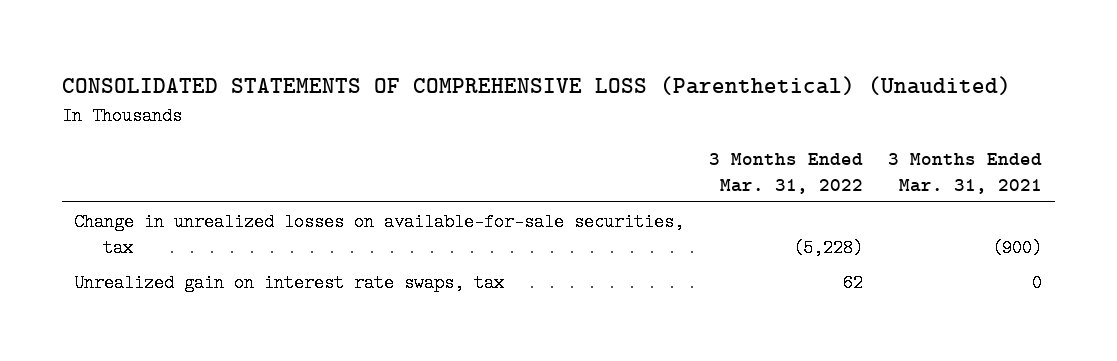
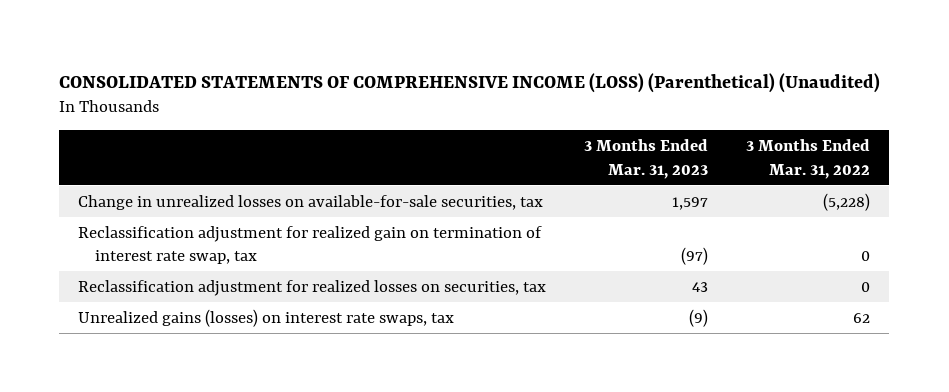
- CONSOLIDATED STATEMENTS OF COMPREHENSIVE LOSS (Parenthetical) (Unaudited)
+ CONSOLIDATED STATEMENTS OF COMPREHENSIVE INCOME (LOSS) (Parenthetical) (Unaudited)
- | 3 Months Ended Mar. 31, 2022 | 3 Months Ended Mar. 31, 2021
+ | 3 Months Ended Mar. 31, 2023 | 3 Months Ended Mar. 31, 2022
- Unrealized gain on interest rate swaps, tax | 62 | 0
+ Reclassification adjustment for realized gain on termination of interest rate swap, tax | (97) | 0
+ Reclassification adjustment for realized losses on securities, tax | 43 | 0
+ Unrealized gains (losses) on interest rate swaps, tax | (9) | 62

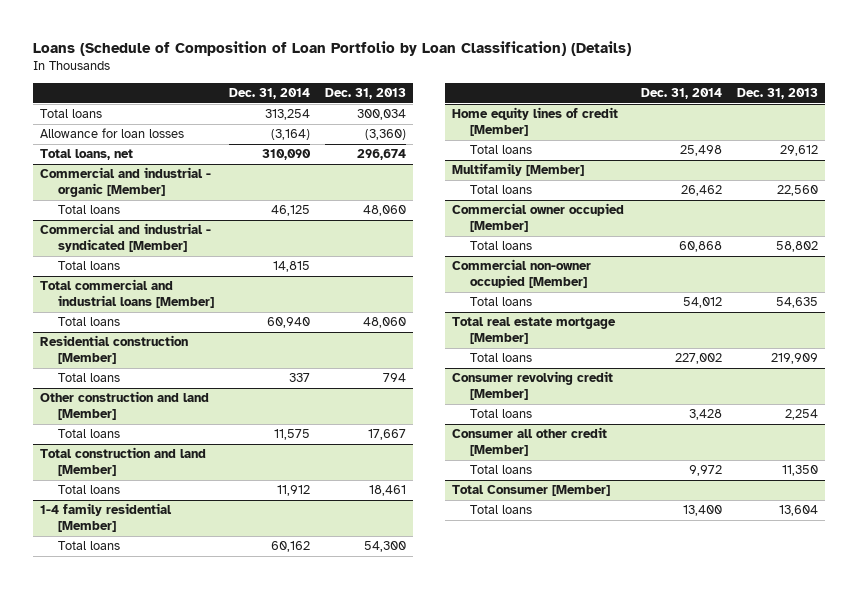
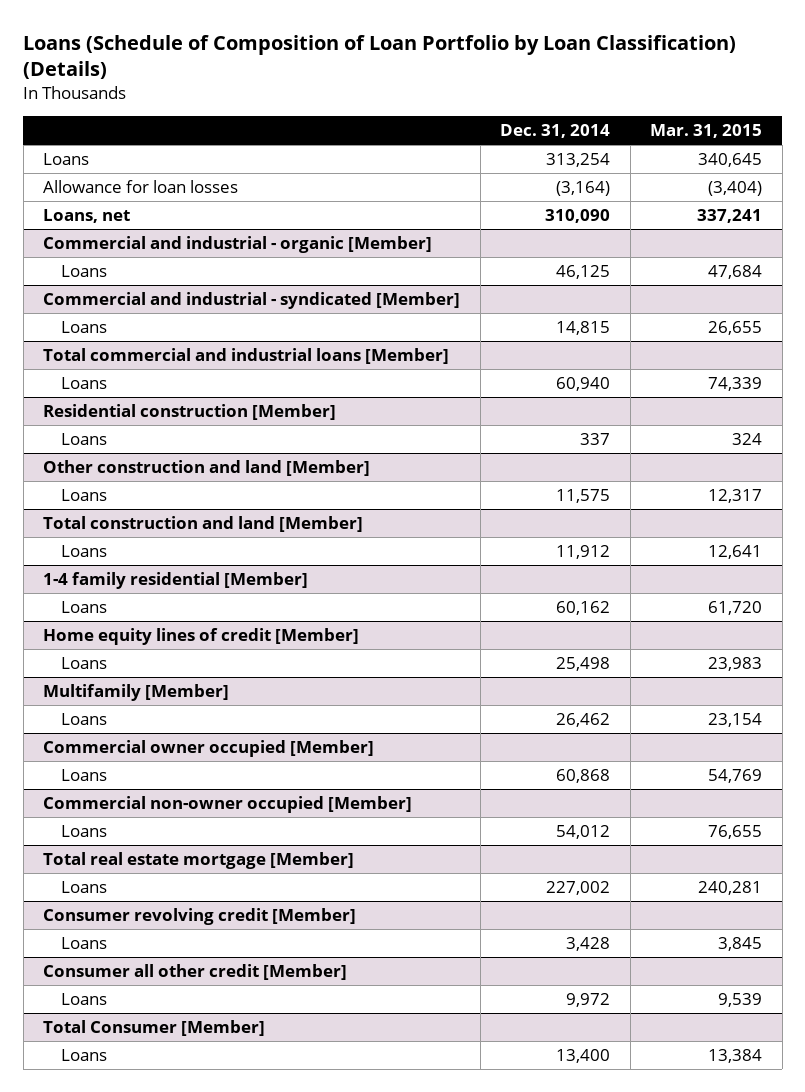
- | Dec. 31, 2014 | Dec. 31, 2013
+ | Dec. 31, 2014 | Mar. 31, 2015
- Total loans | 313,254 | 300,034
+ Loans | 313,254 | 340,645
- Total loans, net | 310,090 | 296,674
+ Loans, net | 310,090 | 337,241
@ Commercial and industrial - organic [Member]
- Total loans | 46,125 | 48,060
+ Loans | 46,125 | 47,684
@ Commercial and industrial - syndicated [Member]
- Total loans | 14,815 |
+ Loans | 14,815 | 26,655
@ Total commercial and industrial loans [Member]
- Total loans | 60,940 | 48,060
+ Loans | 60,940 | 74,339
@ Residential construction [Member]
- Total loans | 337 | 794
+ Loans | 337 | 324
@ Other construction and land [Member]
- Total loans | 11,575 | 17,667
+ Loans | 11,575 | 12,317
@ Total construction and land [Member]
- Total loans | 11,912 | 18,461
+ Loans | 11,912 | 12,641
@ 1-4 family residential [Member]
- Total loans | 60,162 | 54,300
+ Loans | 60,162 | 61,720
@ Home equity lines of credit [Member]
- Total loans | 25,498 | 29,612
+ Loans | 25,498 | 23,983
@ Multifamily [Member]
- Total loans | 26,462 | 22,560
+ Loans | 26,462 | 23,154
@ Commercial owner occupied [Member]
- Total loans | 60,868 | 58,802
+ Loans | 60,868 | 54,769
@ Commercial non-owner occupied [Member]
- Total loans | 54,012 | 54,635
+ Loans | 54,012 | 76,655
@ Total real estate mortgage [Member]
- Total loans | 227,002 | 219,909
+ Loans | 227,002 | 240,281
@ Consumer revolving credit [Member]
- Total loans | 3,428 | 2,254
+ Loans | 3,428 | 3,845
@ Consumer all other credit [Member]
- Total loans | 9,972 | 11,350
+ Loans | 9,972 | 9,539
@ Total Consumer [Member]
- Total loans | 13,400 | 13,604
+ Loans | 13,400 | 13,384

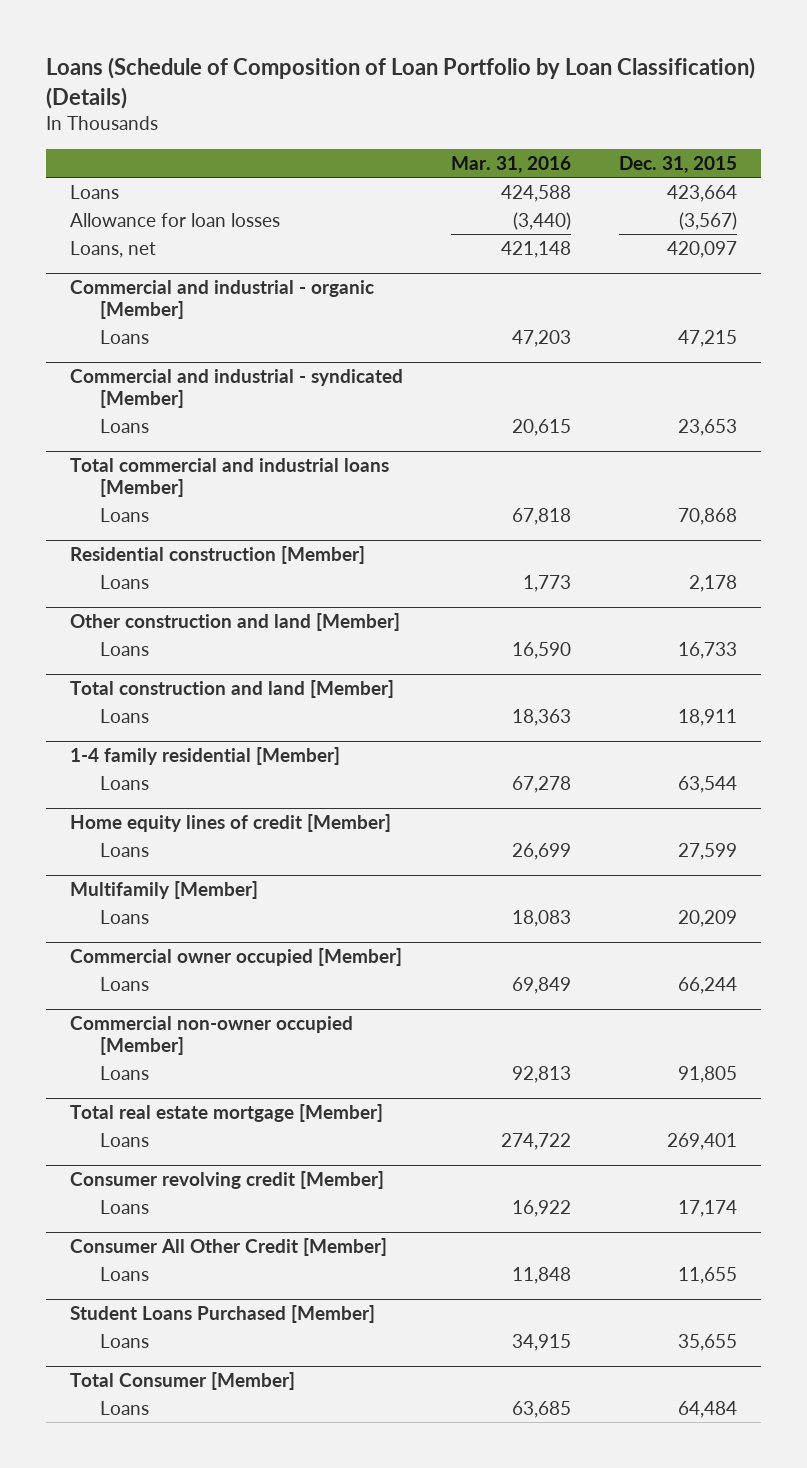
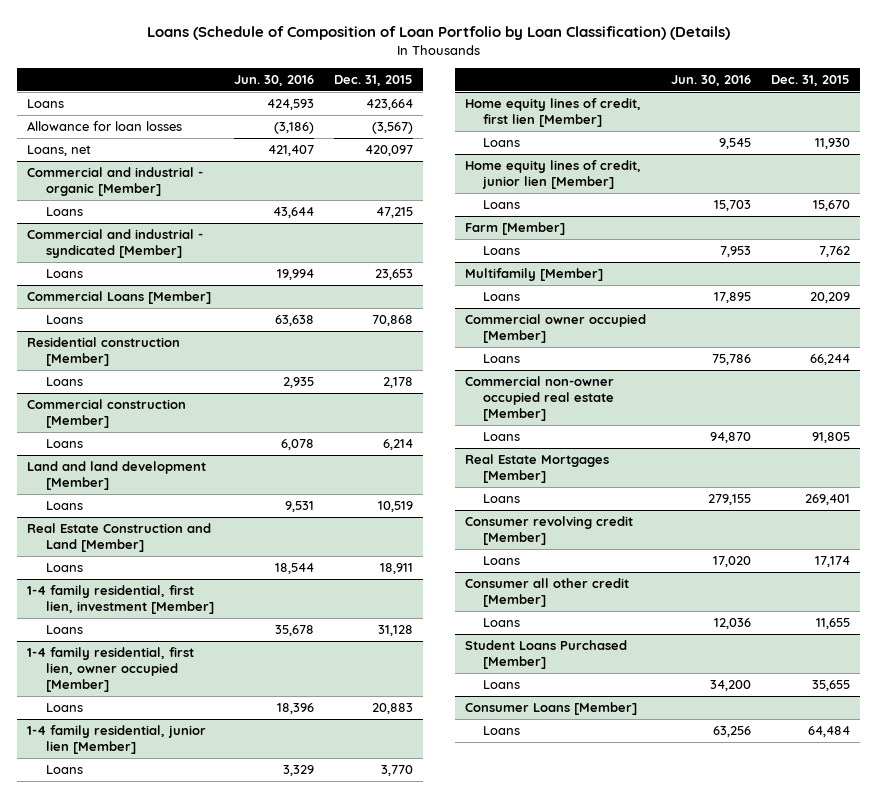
- | Mar. 31, 2016 | Dec. 31, 2015
+ | Jun. 30, 2016 | Dec. 31, 2015
- Total commercial and industrial loans [Member]
+ Commercial Loans [Member]
- Other construction and land [Member]
- Loans | 16,590 | 16,733
- Total construction and land [Member]
+ Commercial construction [Member]
+ Loans | 6,078 | 6,214
+ Land and land development [Member]
+ Loans | 9,531 | 10,519
+ Real Estate Construction and Land [Member]
- 1-4 family residential [Member]
- Loans | 67,278 | 63,544
- Home equity lines of credit [Member]
- Loans | 26,699 | 27,599
+ 1-4 family residential, first lien, investment [Member]
+ Loans | 35,678 | 31,128
+ 1-4 family residential, first lien, owner occupied [Member]
+ Loans | 18,396 | 20,883
+ 1-4 family residential, junior lien [Member]
+ Loans | 3,329 | 3,770
+ Home equity lines of credit, first lien [Member]
+ Loans | 9,545 | 11,930
+ Home equity lines of credit, junior lien [Member]
+ Loans | 15,703 | 15,670
+ Farm [Member]
+ Loans | 7,953 | 7,762
- Commercial non-owner occupied [Member]
+ Commercial non-owner occupied real estate [Member]
- Total real estate mortgage [Member]
+ Real Estate Mortgages [Member]
- Consumer All Other Credit [Member]
+ Consumer all other credit [Member]
- Total Consumer [Member]
+ Consumer Loans [Member]

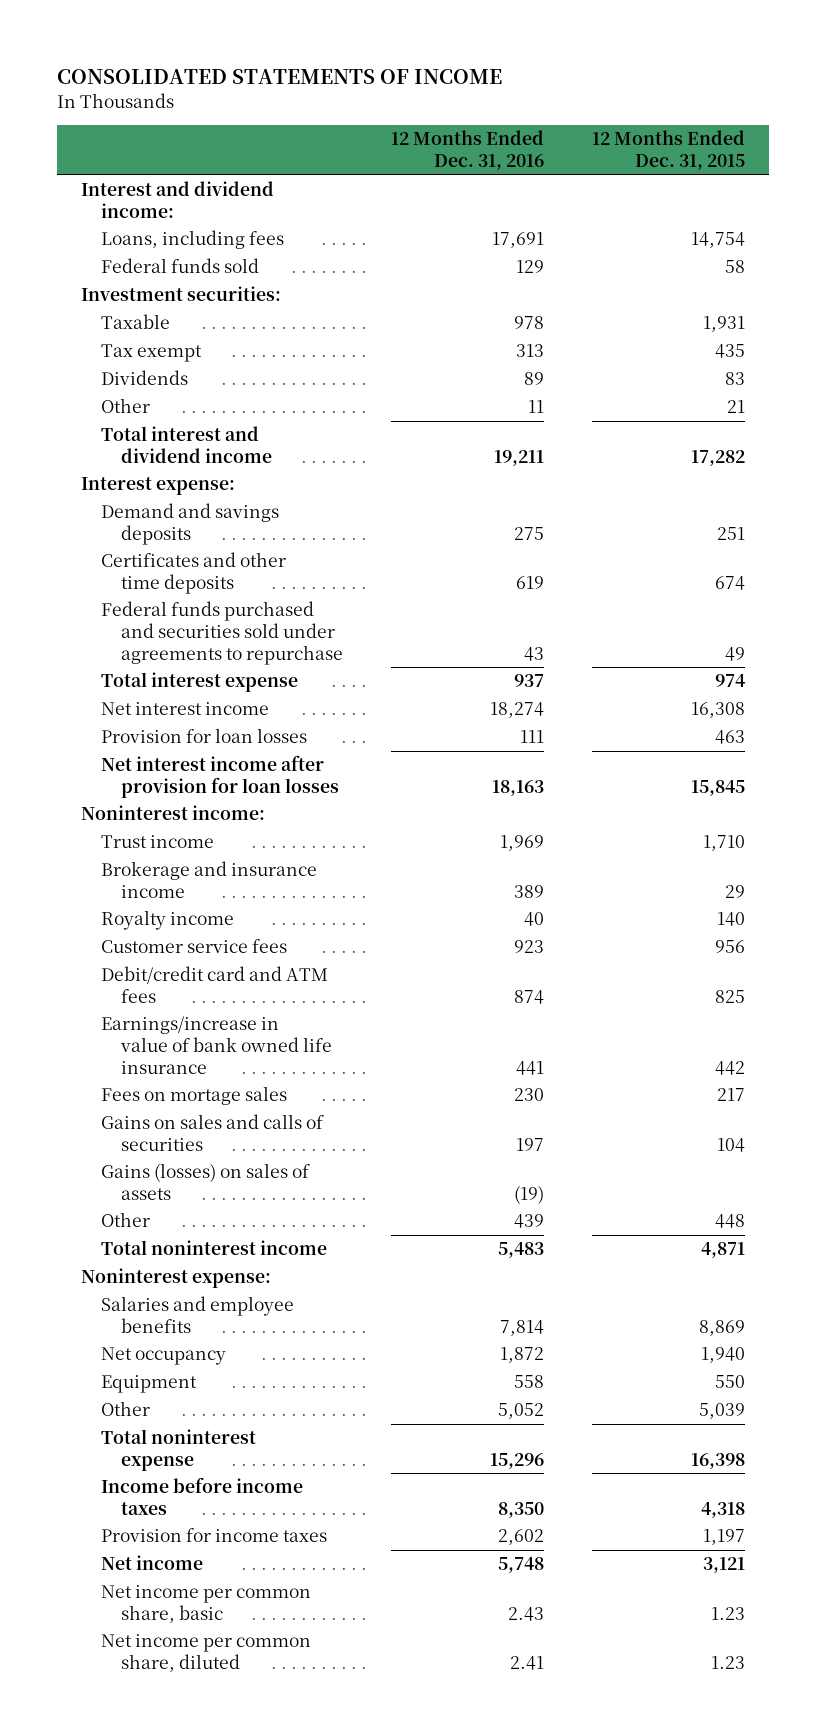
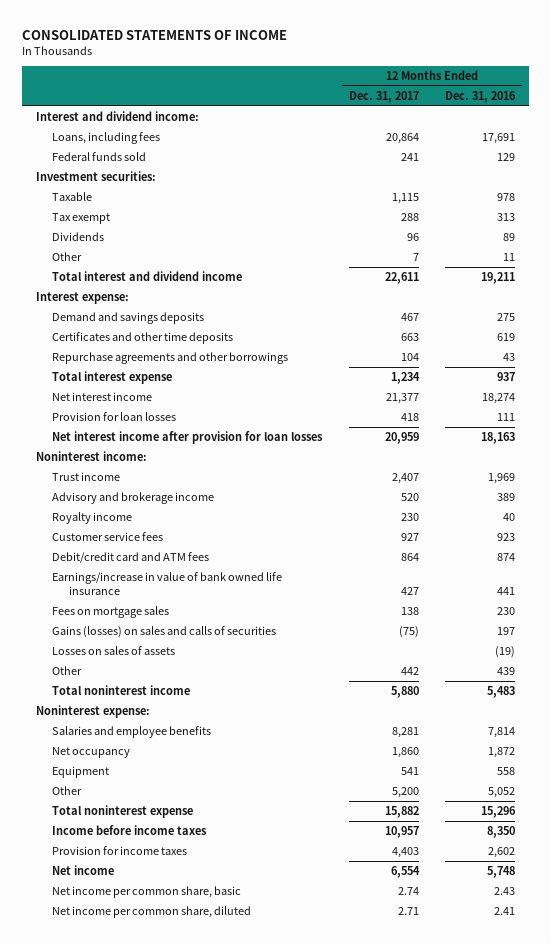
- | 12 Months Ended Dec. 31, 2016 | 12 Months Ended Dec. 31, 2015
+ | 12 Months Ended Dec. 31, 2017 | 12 Months Ended Dec. 31, 2016
- Federal funds purchased and securities sold under agreements to repurchase | 43 | 49
+ Repurchase agreements and other borrowings | 104 | 43
- Brokerage and insurance income | 389 | 29
+ Advisory and brokerage income | 520 | 389
- Fees on mortage sales | 230 | 217
- Gains on sales and calls of securities | 197 | 104
- Gains (losses) on sales of assets | (19) |
+ Fees on mortgage sales | 138 | 230
+ Gains (losses) on sales and calls of securities | (75) | 197
+ Losses on sales of assets | | (19)

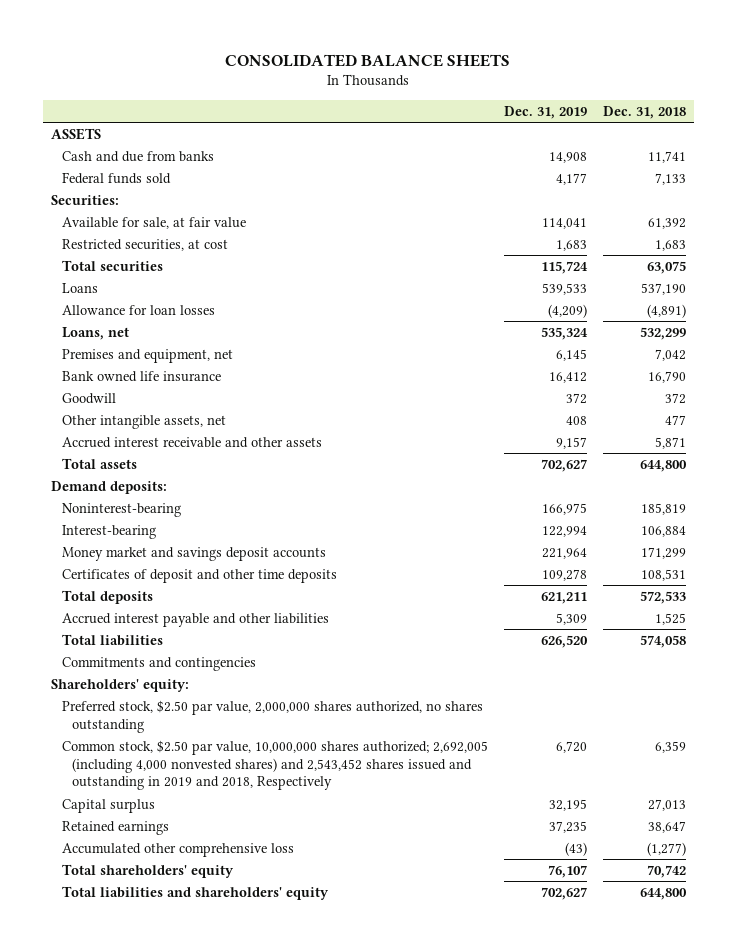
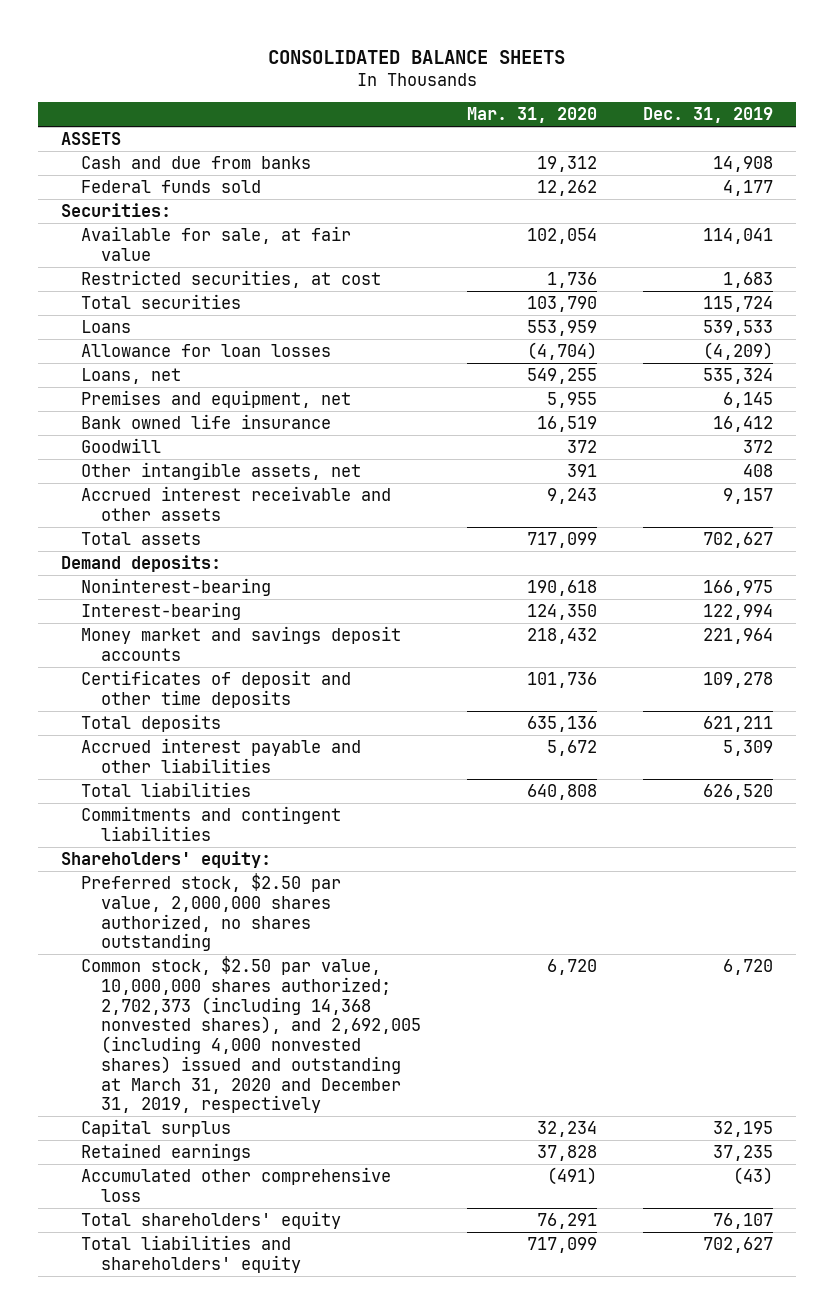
- | Dec. 31, 2019 | Dec. 31, 2018
+ | Mar. 31, 2020 | Dec. 31, 2019
- Commitments and contingencies
+ Commitments and contingent liabilities
- Common stock, $2.50 par value, 10,000,000 shares authorized; 2,692,005 (including 4,000 nonvested shares) and 2,543,452 shares issued and outstanding in 2019 and 2018, Respectively | 6,720 | 6,359
+ Common stock, $2.50 par value, 10,000,000 shares authorized; 2,702,373 (including 14,368 nonvested shares), and 2,692,005 (including 4,000 nonvested shares) issued and outstanding at March 31, 2020 and December 31, 2019, respectively | 6,720 | 6,720

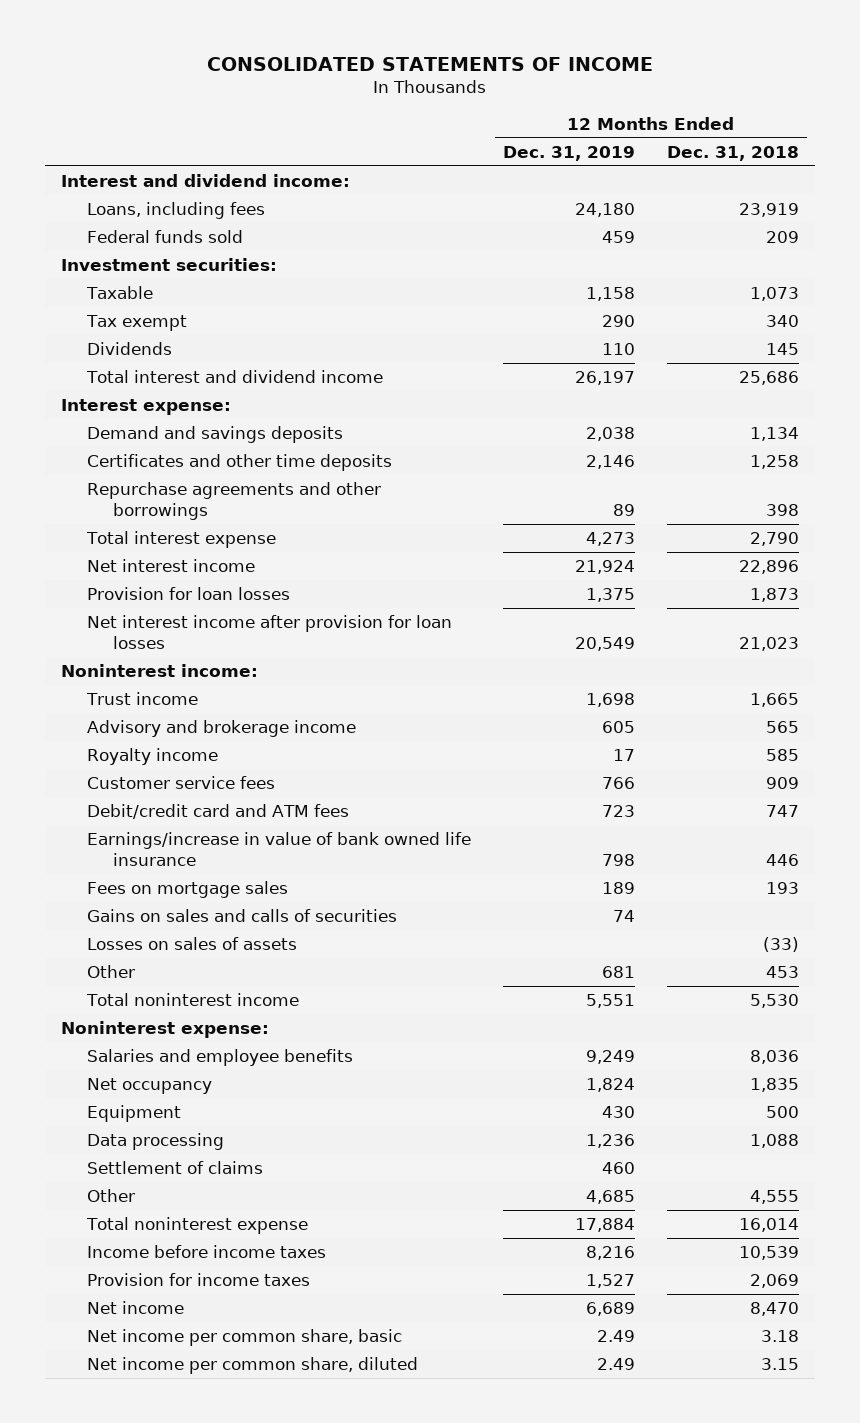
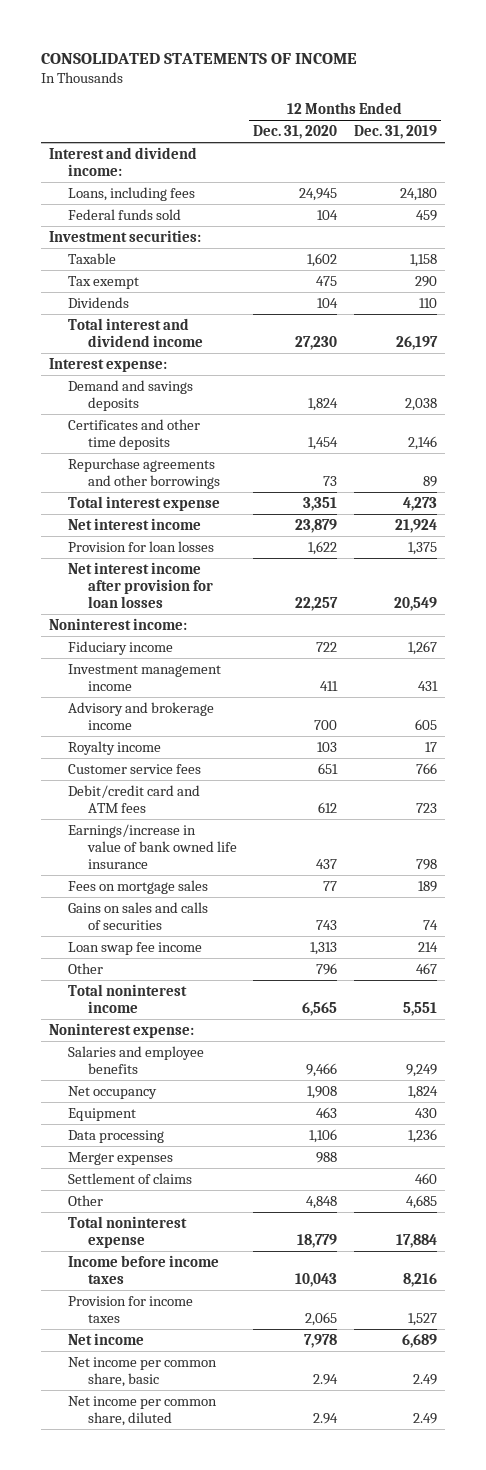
- | 12 Months Ended Dec. 31, 2019 | 12 Months Ended Dec. 31, 2018
+ | 12 Months Ended Dec. 31, 2020 | 12 Months Ended Dec. 31, 2019
- Trust income | 1,698 | 1,665
+ Fiduciary income | 722 | 1,267
+ Investment management income | 411 | 431
- Losses on sales of assets | | (33)
- Other | 681 | 453
+ Loan swap fee income | 1,313 | 214
+ Other | 796 | 467
+ Merger expenses | 988 |

